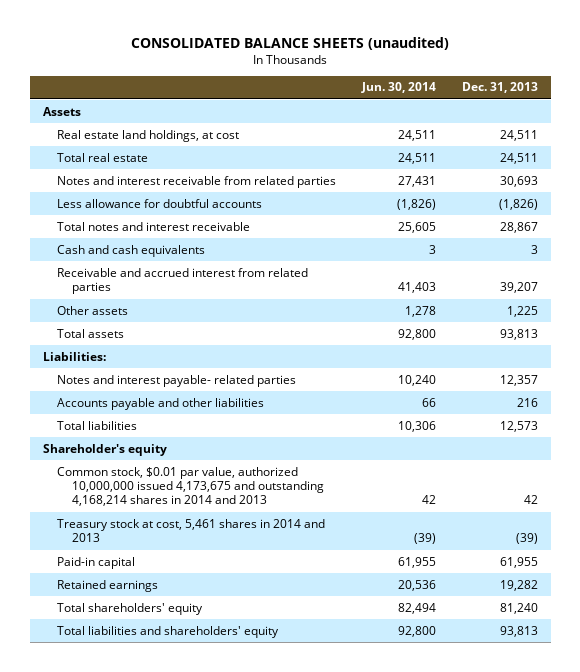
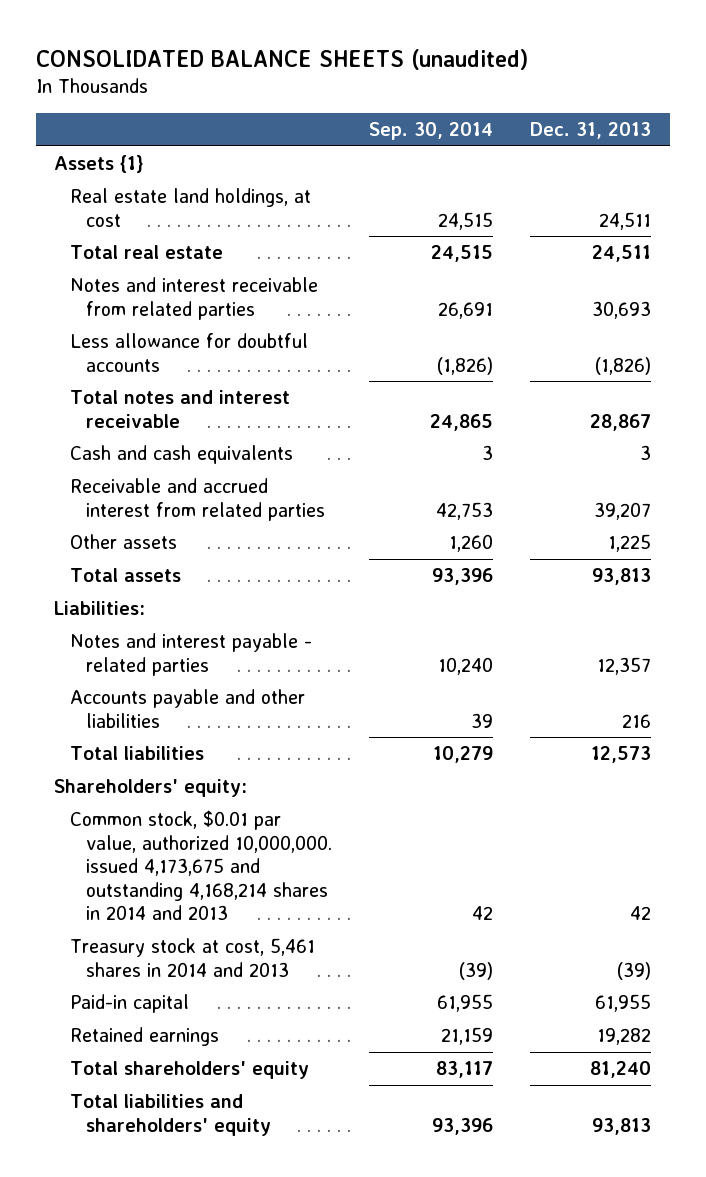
- | Jun. 30, 2014 | Dec. 31, 2013
+ | Sep. 30, 2014 | Dec. 31, 2013
- Assets
+ Assets {1}
- Notes and interest payable- related parties | 10,240 | 12,357
+ Notes and interest payable - related parties | 10,240 | 12,357
- Shareholder's equity
- Common stock, $0.01 par value, authorized 10,000,000 issued 4,173,675 and outstanding 4,168,214 shares in 2014 and 2013 | 42 | 42
+ Shareholders' equity:
+ Common stock, $0.01 par value, authorized 10,000,000. issued 4,173,675 and outstanding 4,168,214 shares in 2014 and 2013 | 42 | 42

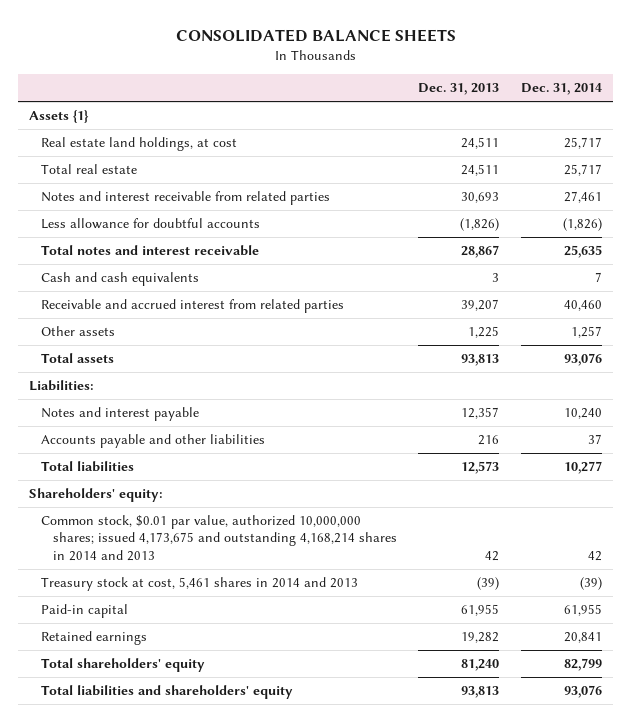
- CONSOLIDATED BALANCE SHEETS (unaudited)
+ CONSOLIDATED BALANCE SHEETS
- | Sep. 30, 2014 | Dec. 31, 2013
+ | Dec. 31, 2013 | Dec. 31, 2014
- Notes and interest payable - related parties | 10,240 | 12,357
+ Notes and interest payable | 12,357 | 10,240
- Common stock, $0.01 par value, authorized 10,000,000. issued 4,173,675 and outstanding 4,168,214 shares in 2014 and 2013 | 42 | 42
+ Common stock, $0.01 par value, authorized 10,000,000 shares; issued 4,173,675 and outstanding 4,168,214 shares in 2014 and 2013 | 42 | 42

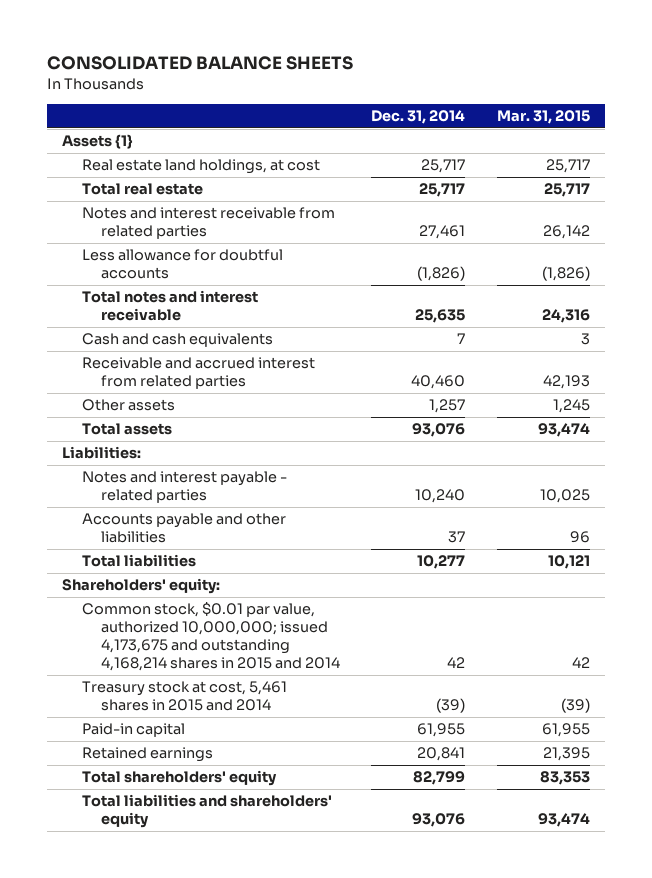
- | Dec. 31, 2013 | Dec. 31, 2014
+ | Dec. 31, 2014 | Mar. 31, 2015
- Notes and interest payable | 12,357 | 10,240
+ Notes and interest payable - related parties | 10,240 | 10,025
- Common stock, $0.01 par value, authorized 10,000,000 shares; issued 4,173,675 and outstanding 4,168,214 shares in 2014 and 2013 | 42 | 42
- Treasury stock at cost, 5,461 shares in 2014 and 2013 | (39) | (39)
+ Common stock, $0.01 par value, authorized 10,000,000; issued 4,173,675 and outstanding 4,168,214 shares in 2015 and 2014 | 42 | 42
+ Treasury stock at cost, 5,461 shares in 2015 and 2014 | (39) | (39)

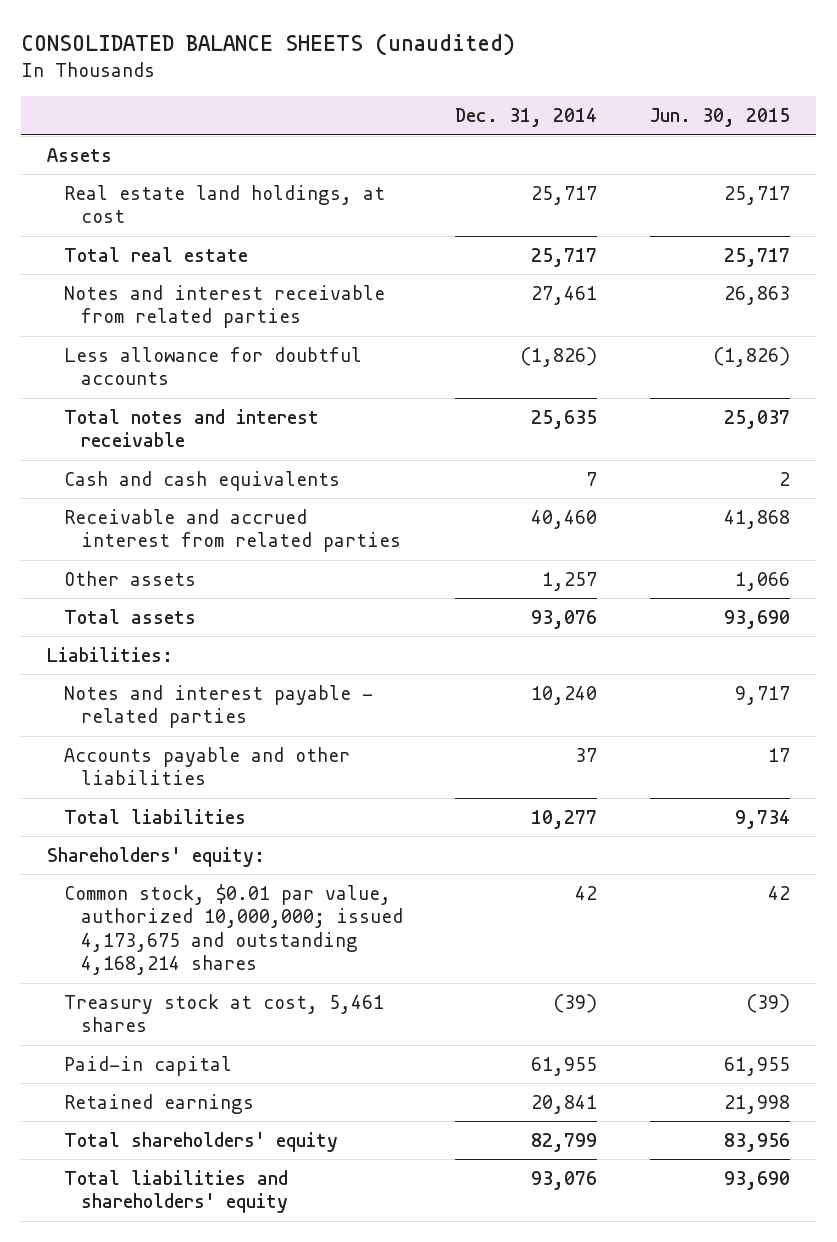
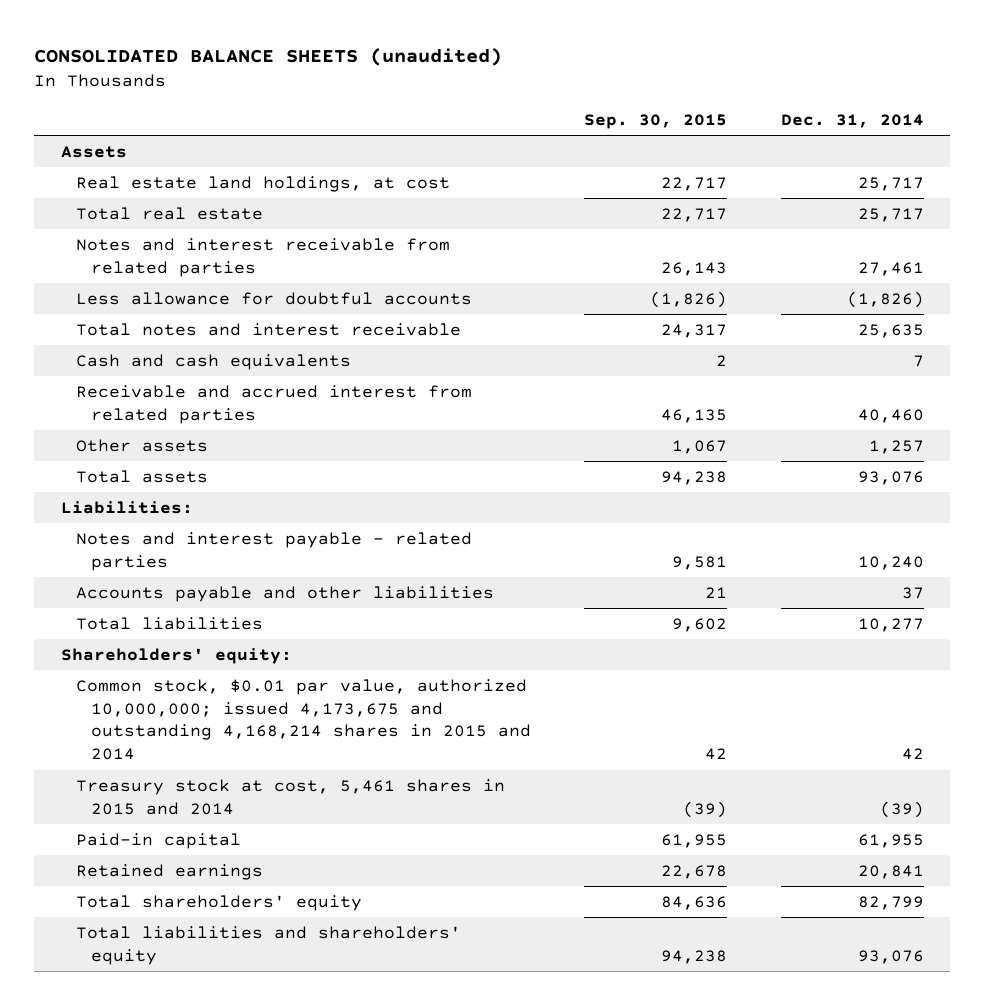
- | Dec. 31, 2014 | Jun. 30, 2015
+ | Sep. 30, 2015 | Dec. 31, 2014
- Common stock, $0.01 par value, authorized 10,000,000; issued 4,173,675 and outstanding 4,168,214 shares | 42 | 42
- Treasury stock at cost, 5,461 shares | (39) | (39)
+ Common stock, $0.01 par value, authorized 10,000,000; issued 4,173,675 and outstanding 4,168,214 shares in 2015 and 2014 | 42 | 42
+ Treasury stock at cost, 5,461 shares in 2015 and 2014 | (39) | (39)

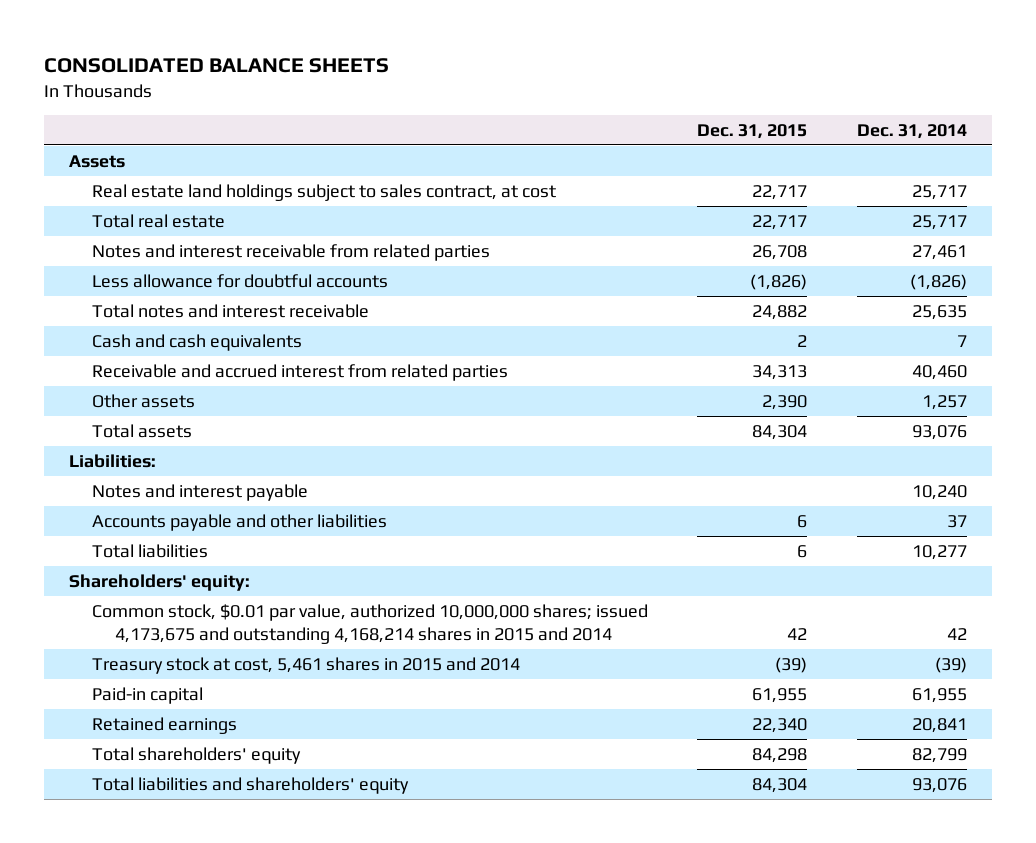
- CONSOLIDATED BALANCE SHEETS (unaudited)
+ CONSOLIDATED BALANCE SHEETS
- | Sep. 30, 2015 | Dec. 31, 2014
+ | Dec. 31, 2015 | Dec. 31, 2014
- Real estate land holdings, at cost | 22,717 | 25,717
+ Real estate land holdings subject to sales contract, at cost | 22,717 | 25,717
- Notes and interest payable - related parties | 9,581 | 10,240
+ Notes and interest payable | | 10,240
- Common stock, $0.01 par value, authorized 10,000,000; issued 4,173,675 and outstanding 4,168,214 shares in 2015 and 2014 | 42 | 42
+ Common stock, $0.01 par value, authorized 10,000,000 shares; issued 4,173,675 and outstanding 4,168,214 shares in 2015 and 2014 | 42 | 42

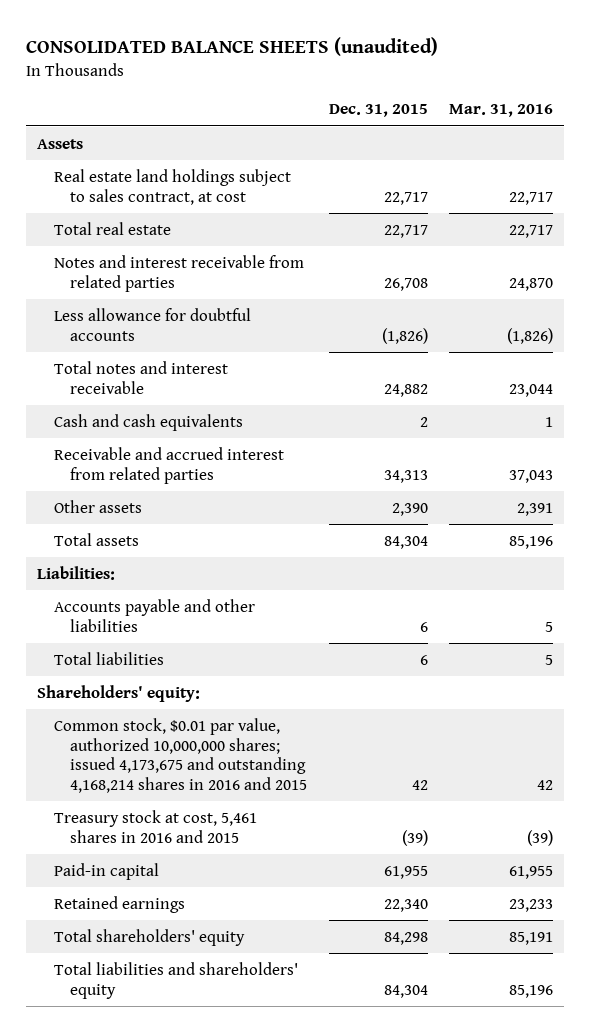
- CONSOLIDATED BALANCE SHEETS
+ CONSOLIDATED BALANCE SHEETS (unaudited)
- | Dec. 31, 2015 | Dec. 31, 2014
+ | Dec. 31, 2015 | Mar. 31, 2016
- Notes and interest payable | | 10,240
- Common stock, $0.01 par value, authorized 10,000,000 shares; issued 4,173,675 and outstanding 4,168,214 shares in 2015 and 2014 | 42 | 42
- Treasury stock at cost, 5,461 shares in 2015 and 2014 | (39) | (39)
+ Common stock, $0.01 par value, authorized 10,000,000 shares; issued 4,173,675 and outstanding 4,168,214 shares in 2016 and 2015 | 42 | 42
+ Treasury stock at cost, 5,461 shares in 2016 and 2015 | (39) | (39)

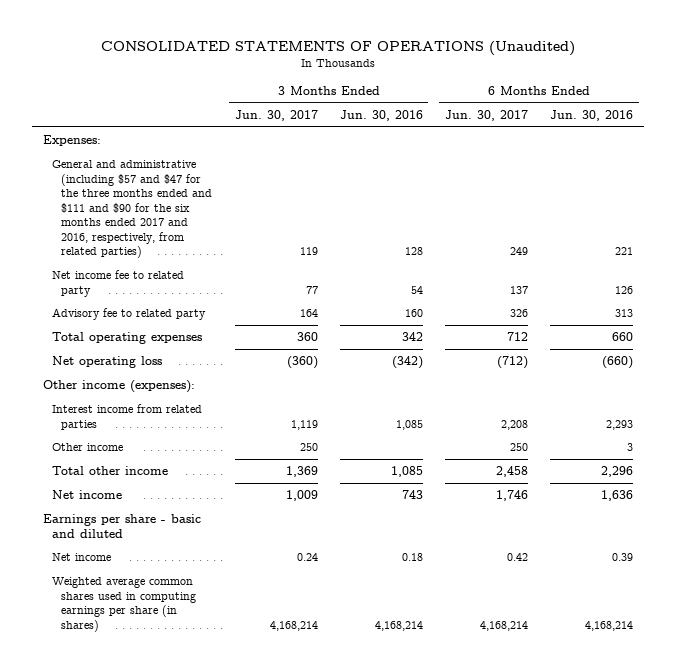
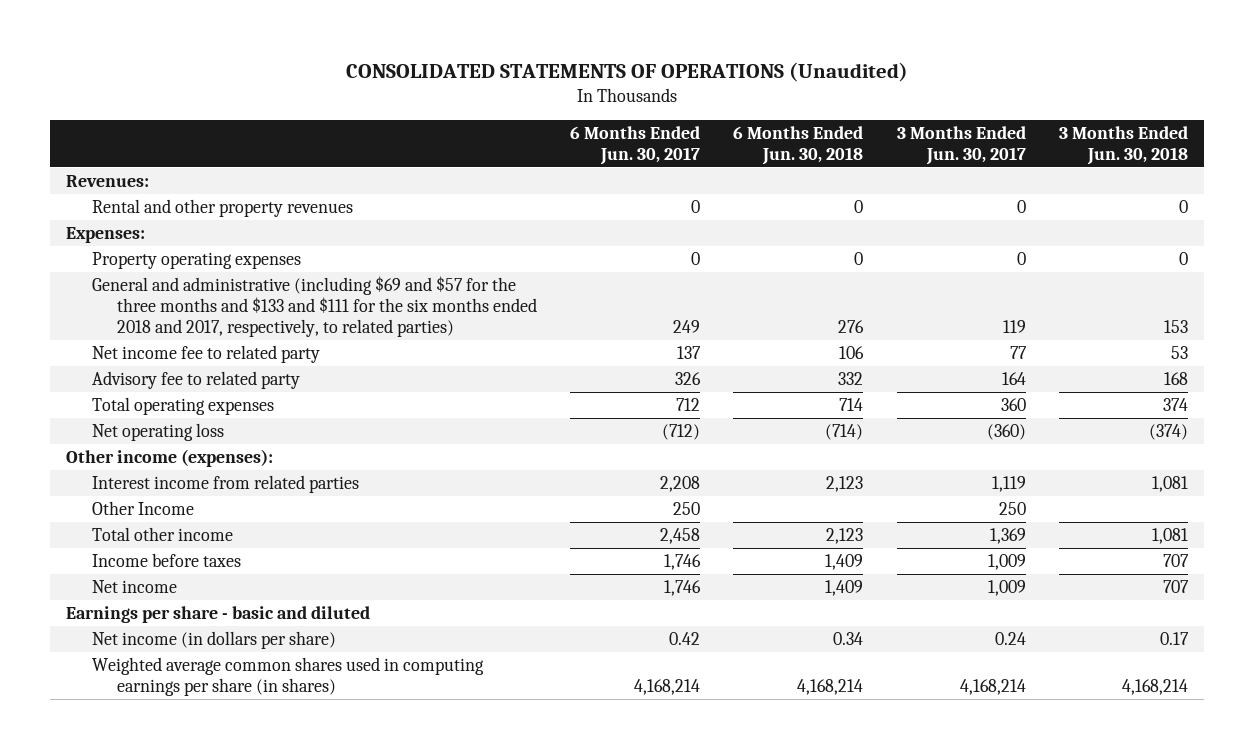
- | 3 Months Ended Jun. 30, 2017 | 3 Months Ended Jun. 30, 2016 | 6 Months Ended Jun. 30, 2017 | 6 Months Ended Jun. 30, 2016
+ | 6 Months Ended Jun. 30, 2017 | 6 Months Ended Jun. 30, 2018 | 3 Months Ended Jun. 30, 2017 | 3 Months Ended Jun. 30, 2018
+ Revenues:
+ Rental and other property revenues | 0 | 0 | 0 | 0
- General and administrative (including $57 and $47 for the three months ended and $111 and $90 for the six months ended 2017 and 2016, respectively, from related parties) | 119 | 128 | 249 | 221
+ Property operating expenses | 0 | 0 | 0 | 0
+ General and administrative (including $69 and $57 for the three months and $133 and $111 for the six months ended 2018 and 2017, respectively, to related parties) | 249 | 276 | 119 | 153
- Other income | 250 | | 250 | 3
+ Other Income | 250 | | 250 |
+ Income before taxes | 1,746 | 1,409 | 1,009 | 707
- Net income | 0.24 | 0.18 | 0.42 | 0.39
+ Net income (in dollars per share) | 0.42 | 0.34 | 0.24 | 0.17

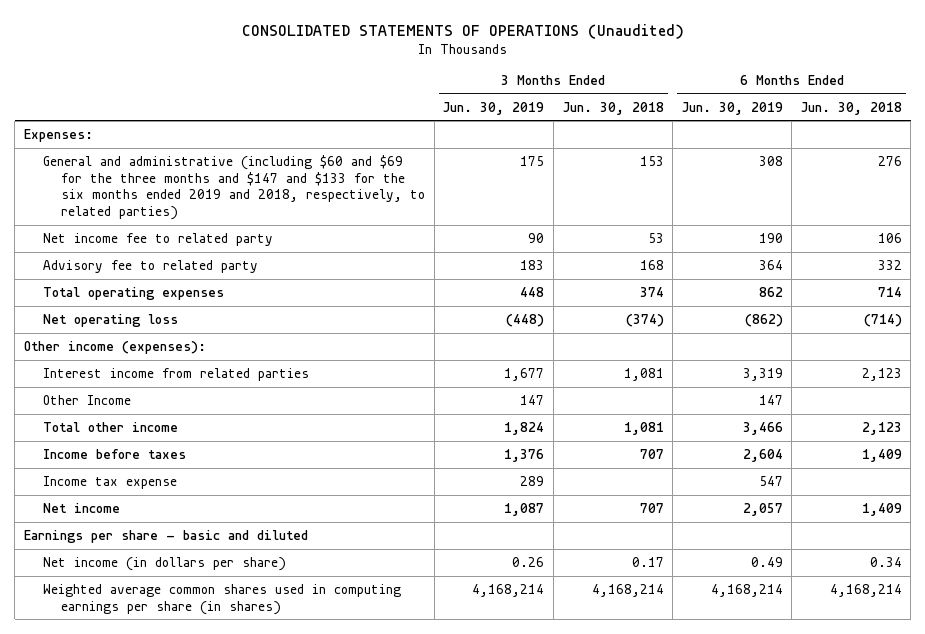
- | 6 Months Ended Jun. 30, 2017 | 6 Months Ended Jun. 30, 2018 | 3 Months Ended Jun. 30, 2017 | 3 Months Ended Jun. 30, 2018
+ | 3 Months Ended Jun. 30, 2019 | 3 Months Ended Jun. 30, 2018 | 6 Months Ended Jun. 30, 2019 | 6 Months Ended Jun. 30, 2018
- Revenues:
- Rental and other property revenues | 0 | 0 | 0 | 0
- Property operating expenses | 0 | 0 | 0 | 0
- General and administrative (including $69 and $57 for the three months and $133 and $111 for the six months ended 2018 and 2017, respectively, to related parties) | 249 | 276 | 119 | 153
+ General and administrative (including $60 and $69 for the three months and $147 and $133 for the six months ended 2019 and 2018, respectively, to related parties) | 175 | 153 | 308 | 276
+ Income tax expense | 289 | | 547 |

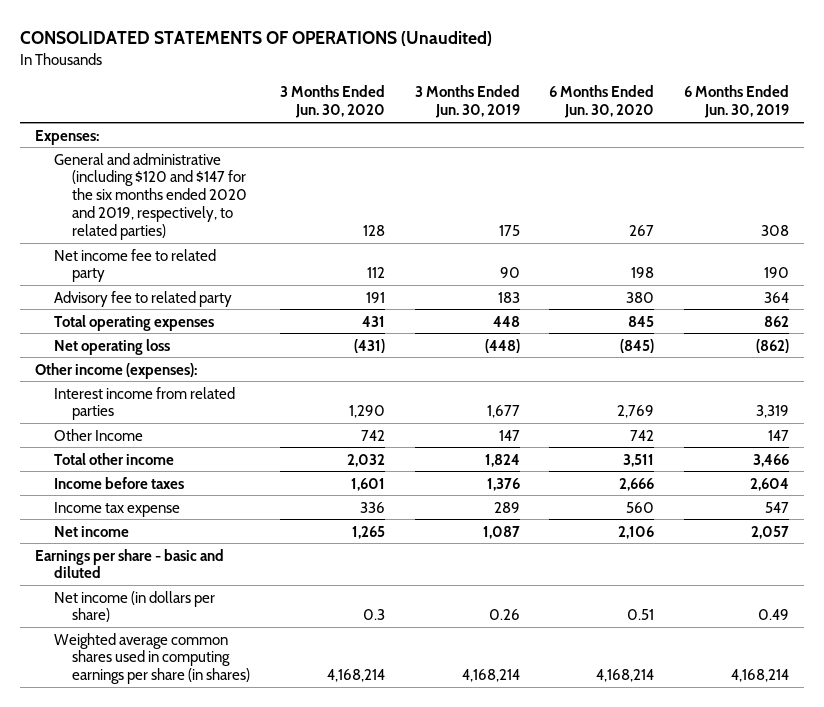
- | 3 Months Ended Jun. 30, 2019 | 3 Months Ended Jun. 30, 2018 | 6 Months Ended Jun. 30, 2019 | 6 Months Ended Jun. 30, 2018
+ | 3 Months Ended Jun. 30, 2020 | 3 Months Ended Jun. 30, 2019 | 6 Months Ended Jun. 30, 2020 | 6 Months Ended Jun. 30, 2019
- General and administrative (including $60 and $69 for the three months and $147 and $133 for the six months ended 2019 and 2018, respectively, to related parties) | 175 | 153 | 308 | 276
+ General and administrative (including $120 and $147 for the six months ended 2020 and 2019, respectively, to related parties) | 128 | 175 | 267 | 308

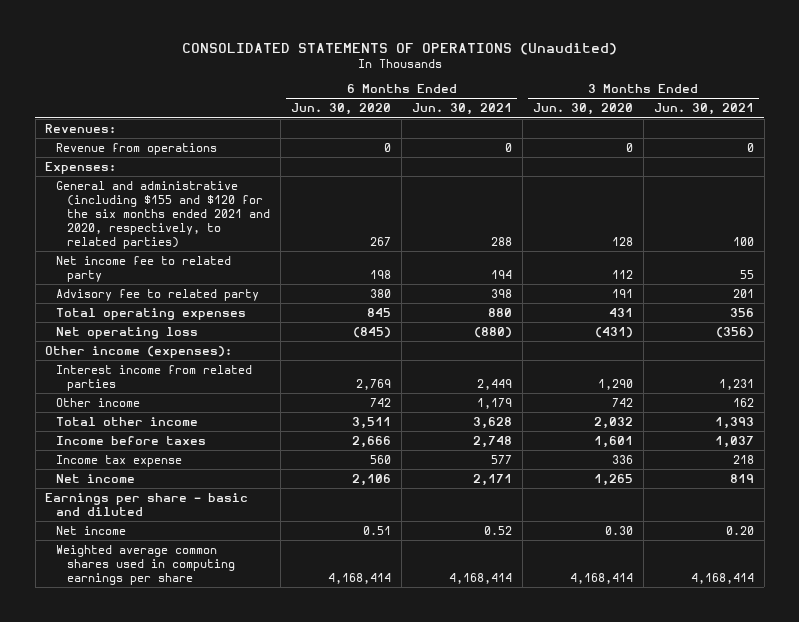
- | 3 Months Ended Jun. 30, 2020 | 3 Months Ended Jun. 30, 2019 | 6 Months Ended Jun. 30, 2020 | 6 Months Ended Jun. 30, 2019
+ | 6 Months Ended Jun. 30, 2020 | 6 Months Ended Jun. 30, 2021 | 3 Months Ended Jun. 30, 2020 | 3 Months Ended Jun. 30, 2021
+ Revenues:
+ Revenue from operations | 0 | 0 | 0 | 0
- General and administrative (including $120 and $147 for the six months ended 2020 and 2019, respectively, to related parties) | 128 | 175 | 267 | 308
+ General and administrative (including $155 and $120 for the six months ended 2021 and 2020, respectively, to related parties) | 267 | 288 | 128 | 100
- Other Income | 742 | 147 | 742 | 147
+ Other income | 742 | 1,179 | 742 | 162
- Net income (in dollars per share) | 0.3 | 0.26 | 0.51 | 0.49
- Weighted average common shares used in computing earnings per share (in shares) | 4,168,214 | 4,168,214 | 4,168,214 | 4,168,214
+ Net income | 0.51 | 0.52 | 0.30 | 0.20
+ Weighted average common shares used in computing earnings per share | 4,168,414 | 4,168,414 | 4,168,414 | 4,168,414

